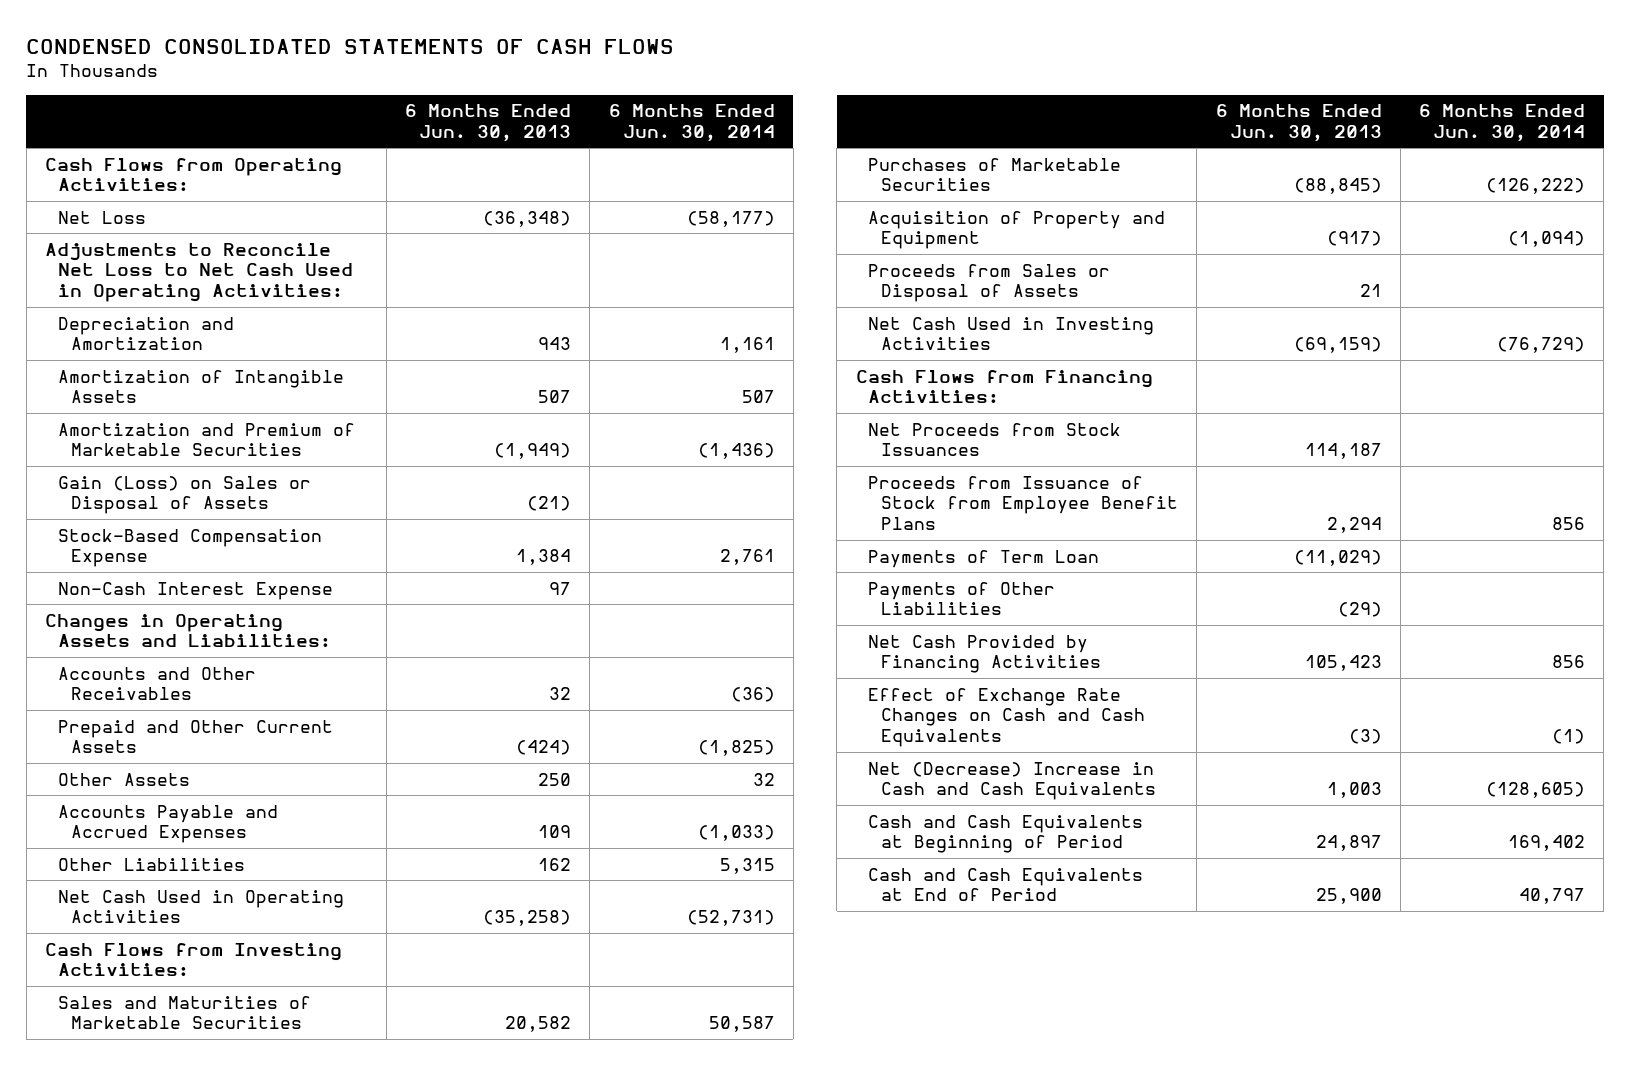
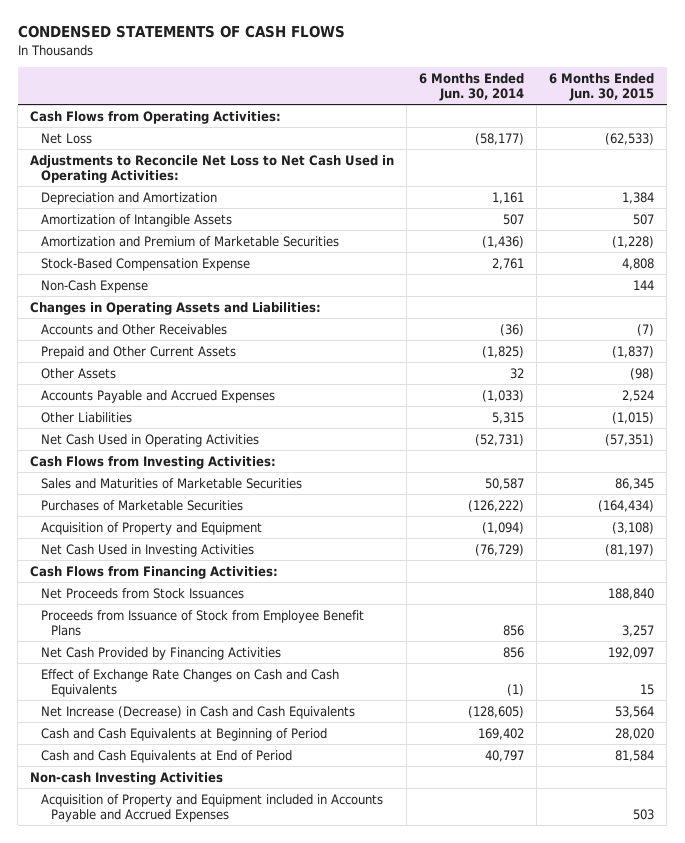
- CONDENSED CONSOLIDATED STATEMENTS OF CASH FLOWS
+ CONDENSED STATEMENTS OF CASH FLOWS
- | 6 Months Ended Jun. 30, 2013 | 6 Months Ended Jun. 30, 2014
+ | 6 Months Ended Jun. 30, 2014 | 6 Months Ended Jun. 30, 2015
- Gain (Loss) on Sales or Disposal of Assets | (21) |
- Non-Cash Interest Expense | 97 |
+ Non-Cash Expense | | 144
- Proceeds from Sales or Disposal of Assets | 21 |
- Payments of Term Loan | (11,029) |
- Payments of Other Liabilities | (29) |
- Net (Decrease) Increase in Cash and Cash Equivalents | 1,003 | (128,605)
+ Net Increase (Decrease) in Cash and Cash Equivalents | (128,605) | 53,564
+ Non-cash Investing Activities
+ Acquisition of Property and Equipment included in Accounts Payable and Accrued Expenses | | 503

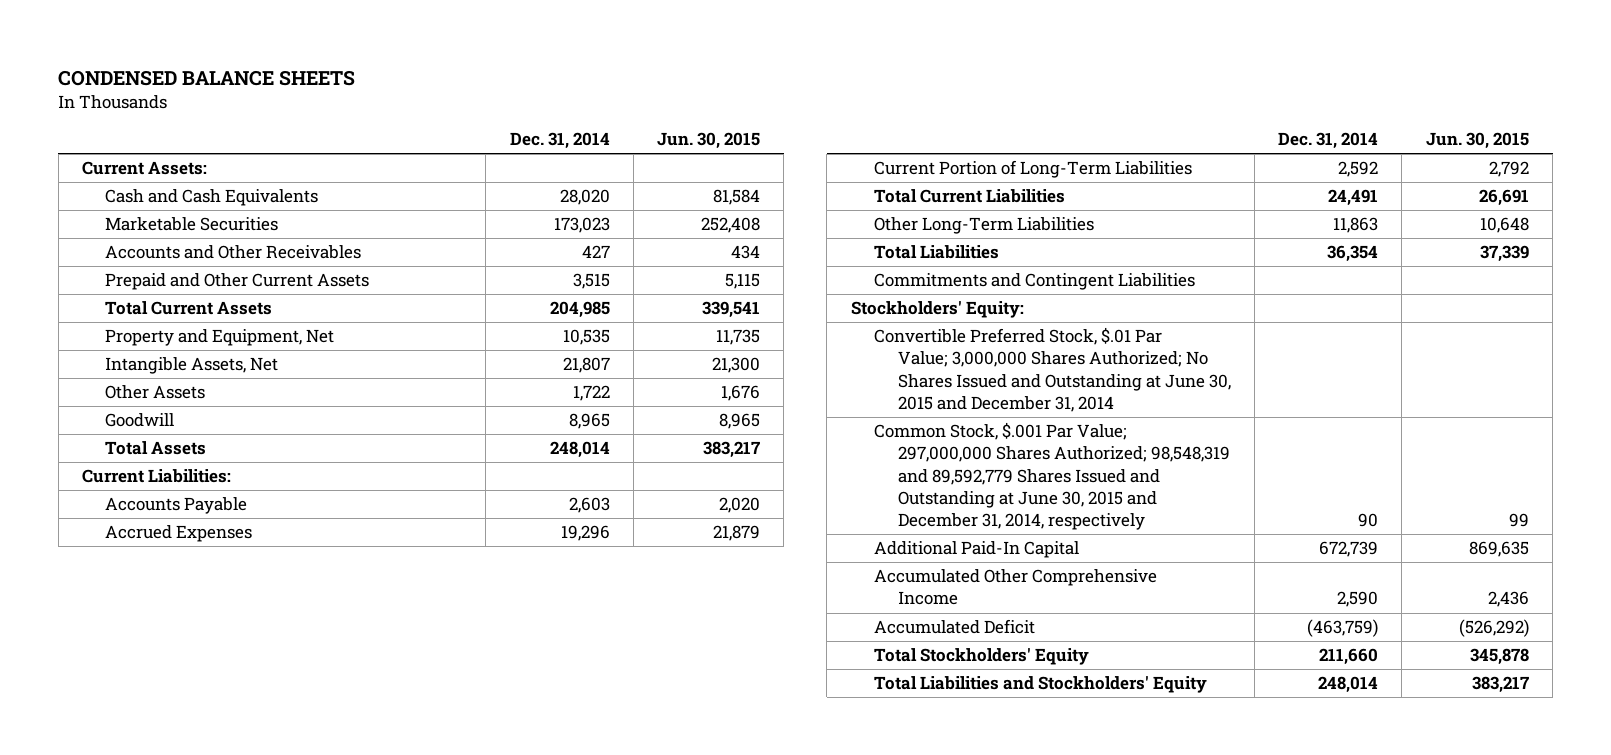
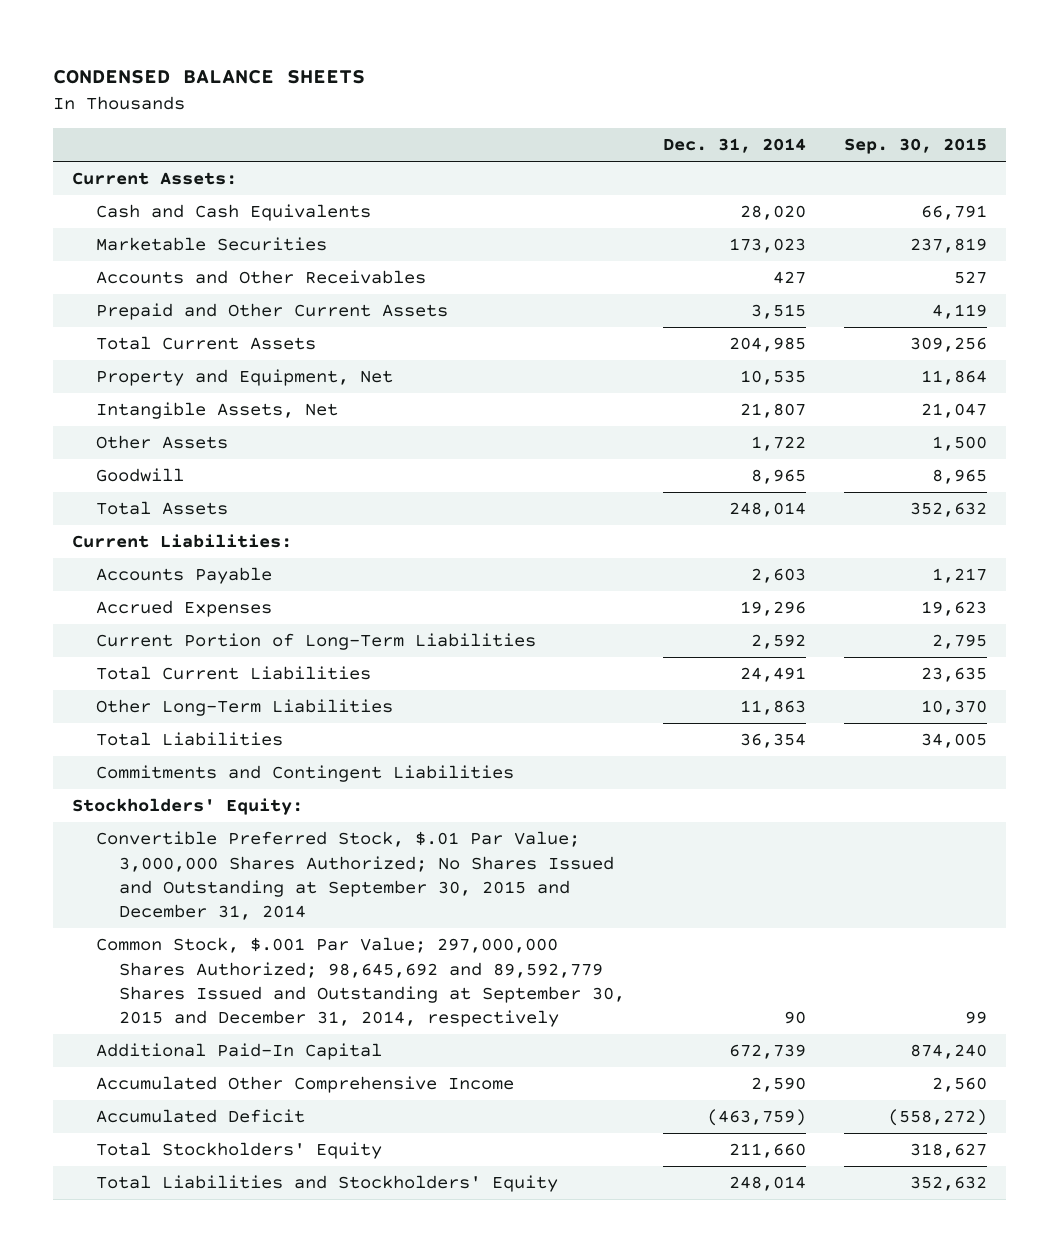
- | Dec. 31, 2014 | Jun. 30, 2015
+ | Dec. 31, 2014 | Sep. 30, 2015
- Convertible Preferred Stock, $.01 Par Value; 3,000,000 Shares Authorized; No Shares Issued and Outstanding at June 30, 2015 and December 31, 2014
- Common Stock, $.001 Par Value; 297,000,000 Shares Authorized; 98,548,319 and 89,592,779 Shares Issued and Outstanding at June 30, 2015 and December 31, 2014, respectively | 90 | 99
+ Convertible Preferred Stock, $.01 Par Value; 3,000,000 Shares Authorized; No Shares Issued and Outstanding at September 30, 2015 and December 31, 2014
+ Common Stock, $.001 Par Value; 297,000,000 Shares Authorized; 98,645,692 and 89,592,779 Shares Issued and Outstanding at September 30, 2015 and December 31, 2014, respectively | 90 | 99

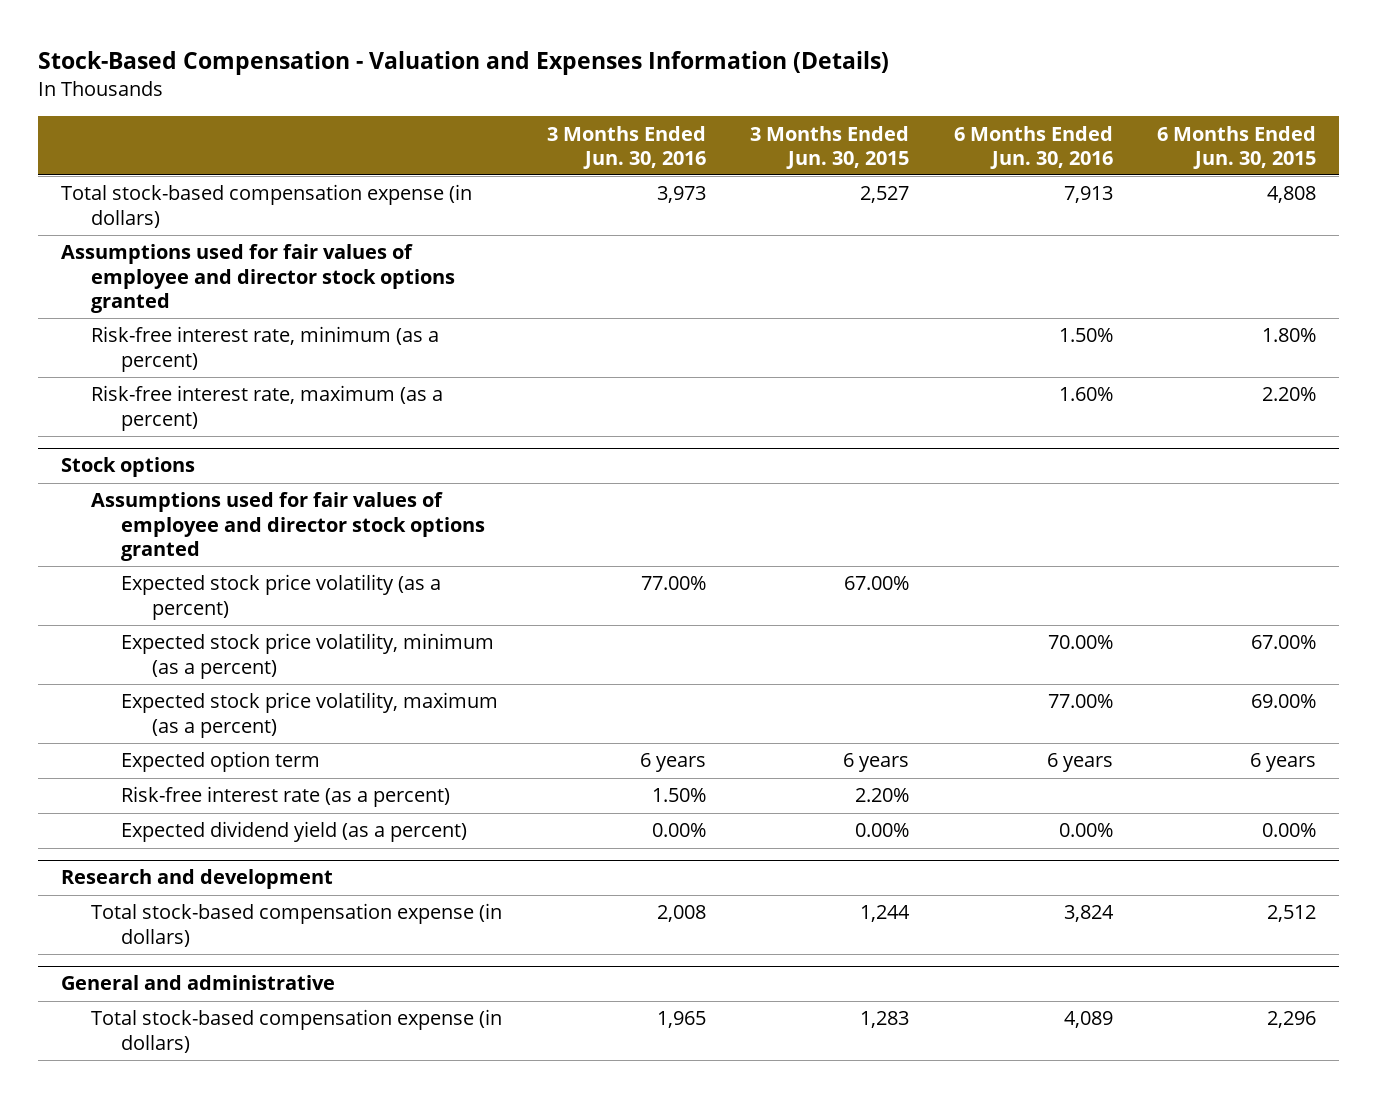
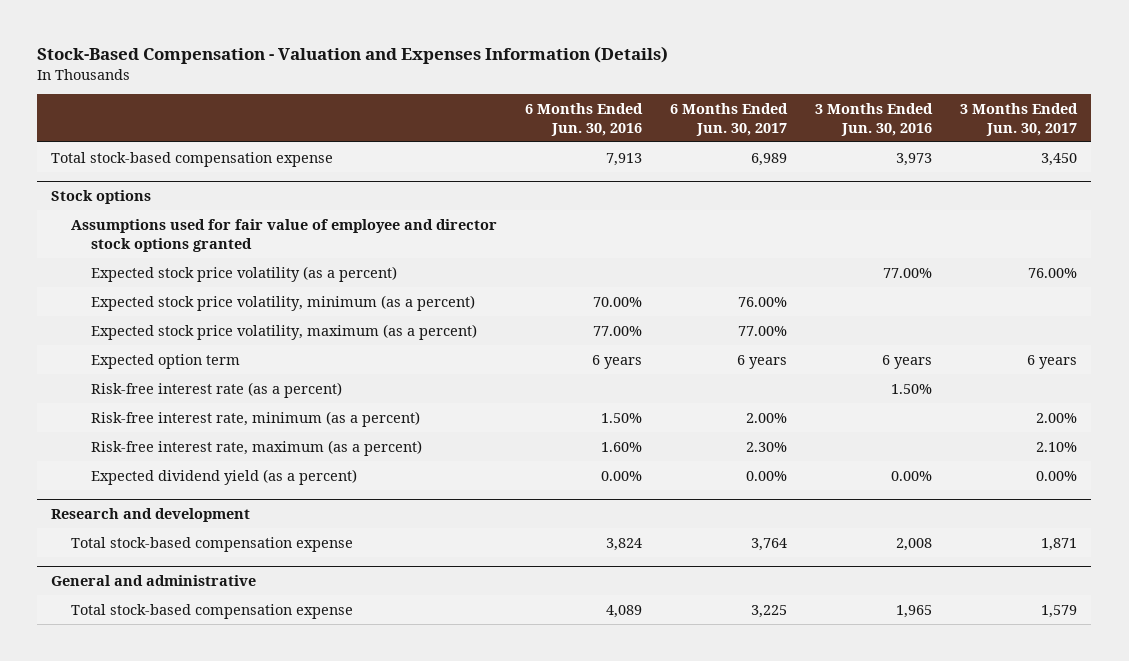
- | 3 Months Ended Jun. 30, 2016 | 3 Months Ended Jun. 30, 2015 | 6 Months Ended Jun. 30, 2016 | 6 Months Ended Jun. 30, 2015
+ | 6 Months Ended Jun. 30, 2016 | 6 Months Ended Jun. 30, 2017 | 3 Months Ended Jun. 30, 2016 | 3 Months Ended Jun. 30, 2017
- Total stock-based compensation expense (in dollars) | 3,973 | 2,527 | 7,913 | 4,808
- Assumptions used for fair values of employee and director stock options granted
- Risk-free interest rate, minimum (as a percent) | | | 1.50% | 1.80%
- Risk-free interest rate, maximum (as a percent) | | | 1.60% | 2.20%
+ Total stock-based compensation expense | 7,913 | 6,989 | 3,973 | 3,450
@ Stock options
- Assumptions used for fair values of employee and director stock options granted
+ Assumptions used for fair value of employee and director stock options granted
+ Risk-free interest rate, minimum (as a percent) | 1.50% | 2.00% | | 2.00%
+ Risk-free interest rate, maximum (as a percent) | 1.60% | 2.30% | | 2.10%
@ Research and development
- Total stock-based compensation expense (in dollars) | 2,008 | 1,244 | 3,824 | 2,512
+ Total stock-based compensation expense | 3,824 | 3,764 | 2,008 | 1,871
@ General and administrative
- Total stock-based compensation expense (in dollars) | 1,965 | 1,283 | 4,089 | 2,296
+ Total stock-based compensation expense | 4,089 | 3,225 | 1,965 | 1,579

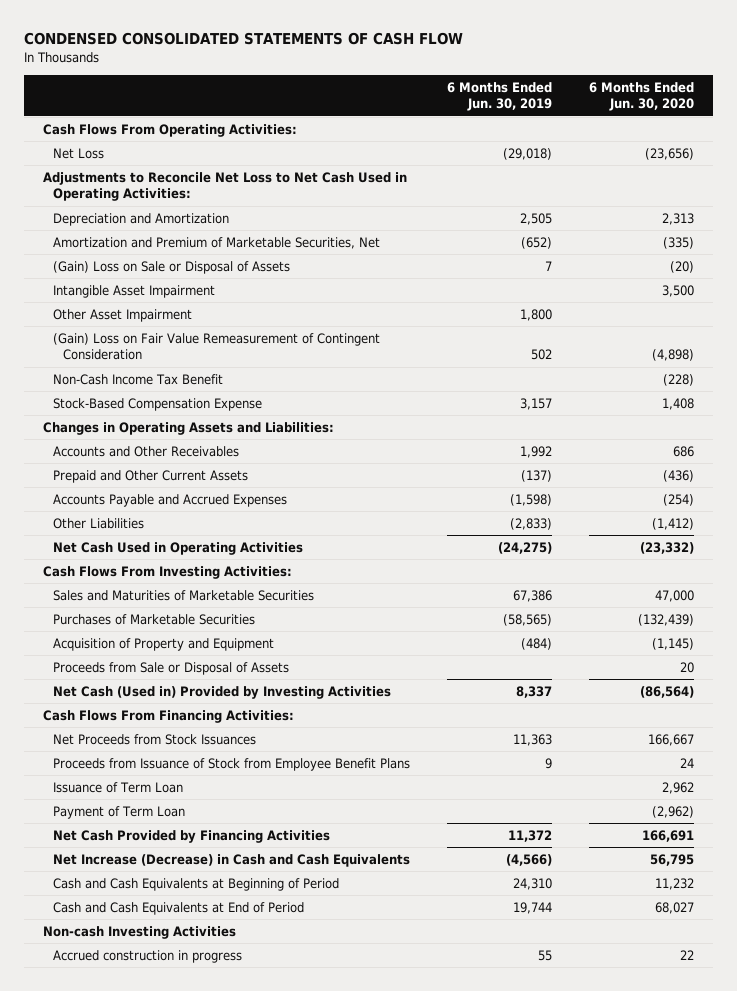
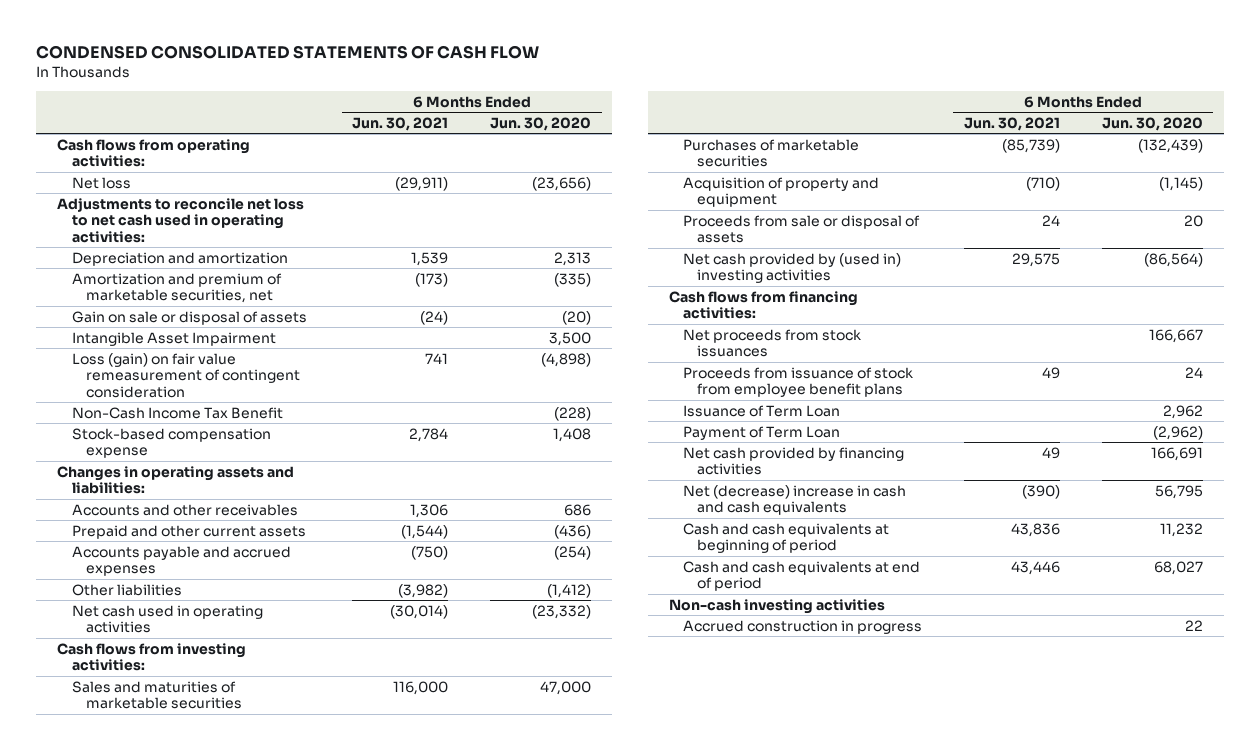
- | 6 Months Ended Jun. 30, 2019 | 6 Months Ended Jun. 30, 2020
+ | 6 Months Ended Jun. 30, 2021 | 6 Months Ended Jun. 30, 2020
- Cash Flows From Operating Activities:
- Net Loss | (29,018) | (23,656)
- Adjustments to Reconcile Net Loss to Net Cash Used in Operating Activities:
- Depreciation and Amortization | 2,505 | 2,313
- Amortization and Premium of Marketable Securities, Net | (652) | (335)
- (Gain) Loss on Sale or Disposal of Assets | 7 | (20)
+ Cash flows from operating activities:
+ Net loss | (29,911) | (23,656)
+ Adjustments to reconcile net loss to net cash used in operating activities:
+ Depreciation and amortization | 1,539 | 2,313
+ Amortization and premium of marketable securities, net | (173) | (335)
+ Gain on sale or disposal of assets | (24) | (20)
- Other Asset Impairment | 1,800 |
- (Gain) Loss on Fair Value Remeasurement of Contingent Consideration | 502 | (4,898)
+ Loss (gain) on fair value remeasurement of contingent consideration | 741 | (4,898)
- Stock-Based Compensation Expense | 3,157 | 1,408
- Changes in Operating Assets and Liabilities:
- Accounts and Other Receivables | 1,992 | 686
- Prepaid and Other Current Assets | (137) | (436)
- Accounts Payable and Accrued Expenses | (1,598) | (254)
- Other Liabilities | (2,833) | (1,412)
- Net Cash Used in Operating Activities | (24,275) | (23,332)
- Cash Flows From Investing Activities:
- Sales and Maturities of Marketable Securities | 67,386 | 47,000
- Purchases of Marketable Securities | (58,565) | (132,439)
- Acquisition of Property and Equipment | (484) | (1,145)
- Proceeds from Sale or Disposal of Assets | | 20
- Net Cash (Used in) Provided by Investing Activities | 8,337 | (86,564)
- Cash Flows From Financing Activities:
- Net Proceeds from Stock Issuances | 11,363 | 166,667
- Proceeds from Issuance of Stock from Employee Benefit Plans | 9 | 24
+ Stock-based compensation expense | 2,784 | 1,408
+ Changes in operating assets and liabilities:
+ Accounts and other receivables | 1,306 | 686
+ Prepaid and other current assets | (1,544) | (436)
+ Accounts payable and accrued expenses | (750) | (254)
+ Other liabilities | (3,982) | (1,412)
+ Net cash used in operating activities | (30,014) | (23,332)
+ Cash flows from investing activities:
+ Sales and maturities of marketable securities | 116,000 | 47,000
+ Purchases of marketable securities | (85,739) | (132,439)
+ Acquisition of property and equipment | (710) | (1,145)
+ Proceeds from sale or disposal of assets | 24 | 20
+ Net cash provided by (used in) investing activities | 29,575 | (86,564)
+ Cash flows from financing activities:
+ Net proceeds from stock issuances | | 166,667
+ Proceeds from issuance of stock from employee benefit plans | 49 | 24
- Net Cash Provided by Financing Activities | 11,372 | 166,691
- Net Increase (Decrease) in Cash and Cash Equivalents | (4,566) | 56,795
- Cash and Cash Equivalents at Beginning of Period | 24,310 | 11,232
- Cash and Cash Equivalents at End of Period | 19,744 | 68,027
- Non-cash Investing Activities
+ Net cash provided by financing activities | 49 | 166,691
+ Net (decrease) increase in cash and cash equivalents | (390) | 56,795
+ Cash and cash equivalents at beginning of period | 43,836 | 11,232
+ Cash and cash equivalents at end of period | 43,446 | 68,027
+ Non-cash investing activities

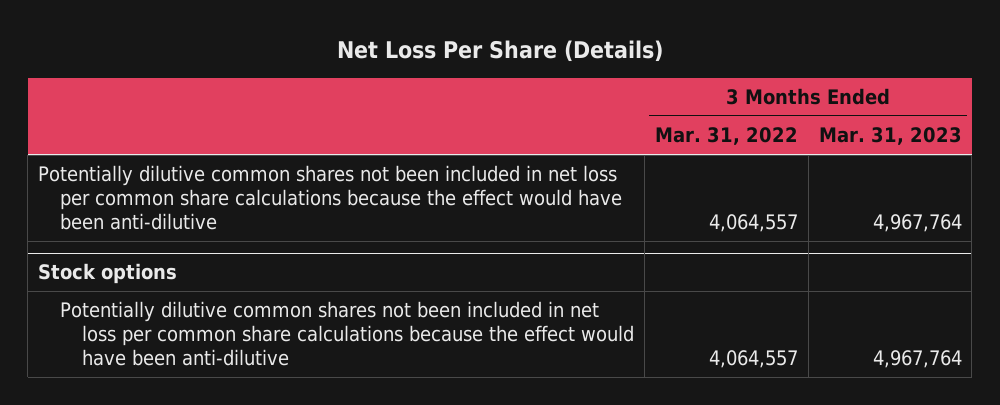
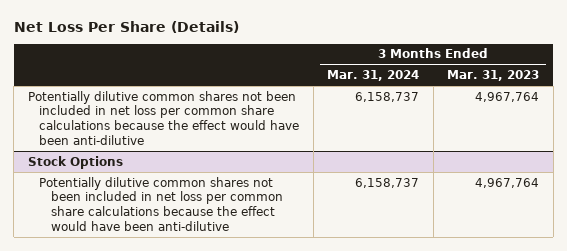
- | 3 Months Ended Mar. 31, 2022 | 3 Months Ended Mar. 31, 2023
+ | 3 Months Ended Mar. 31, 2024 | 3 Months Ended Mar. 31, 2023
- Stock options
+ Stock Options

